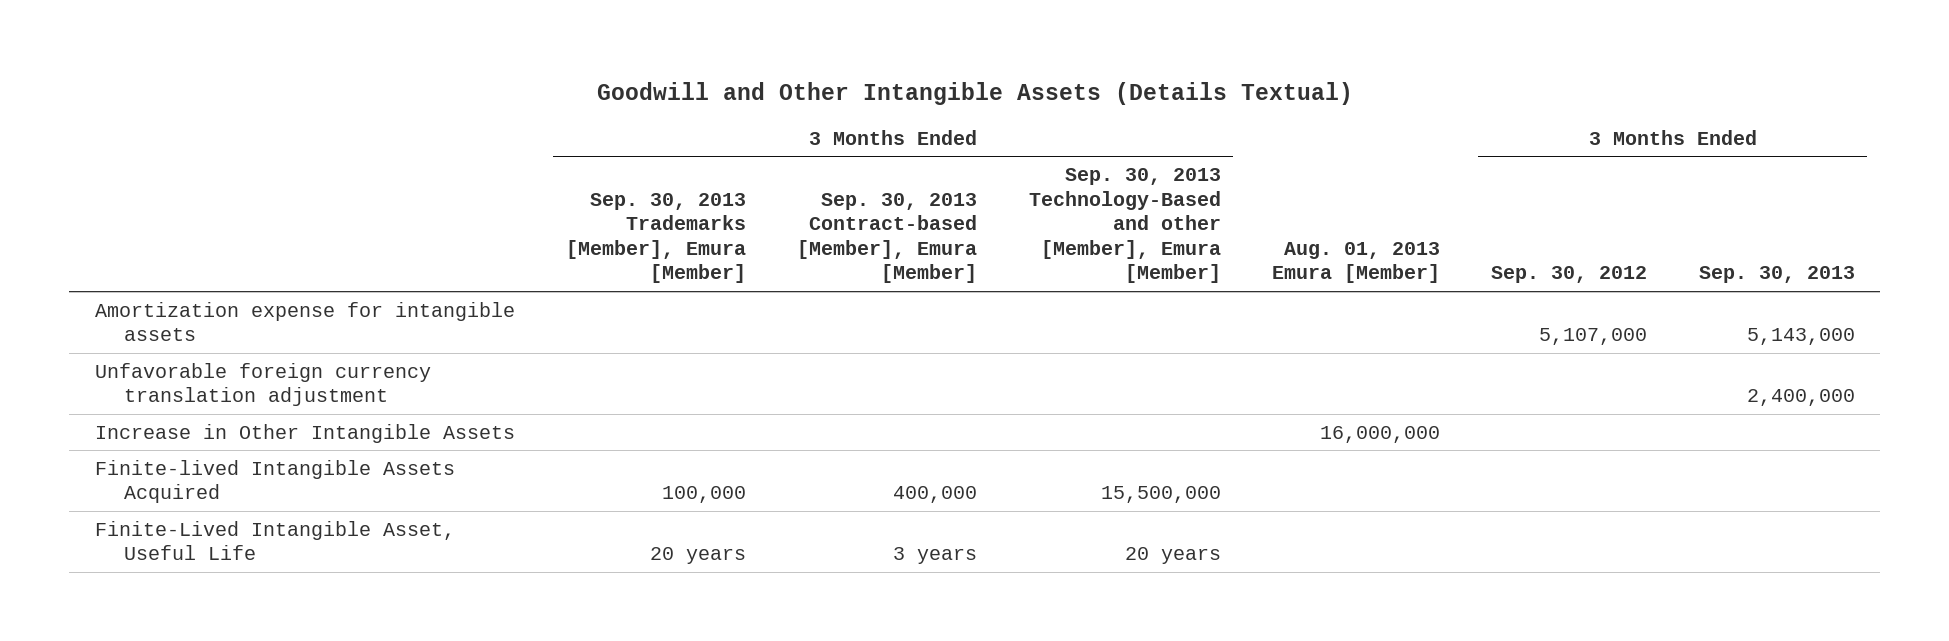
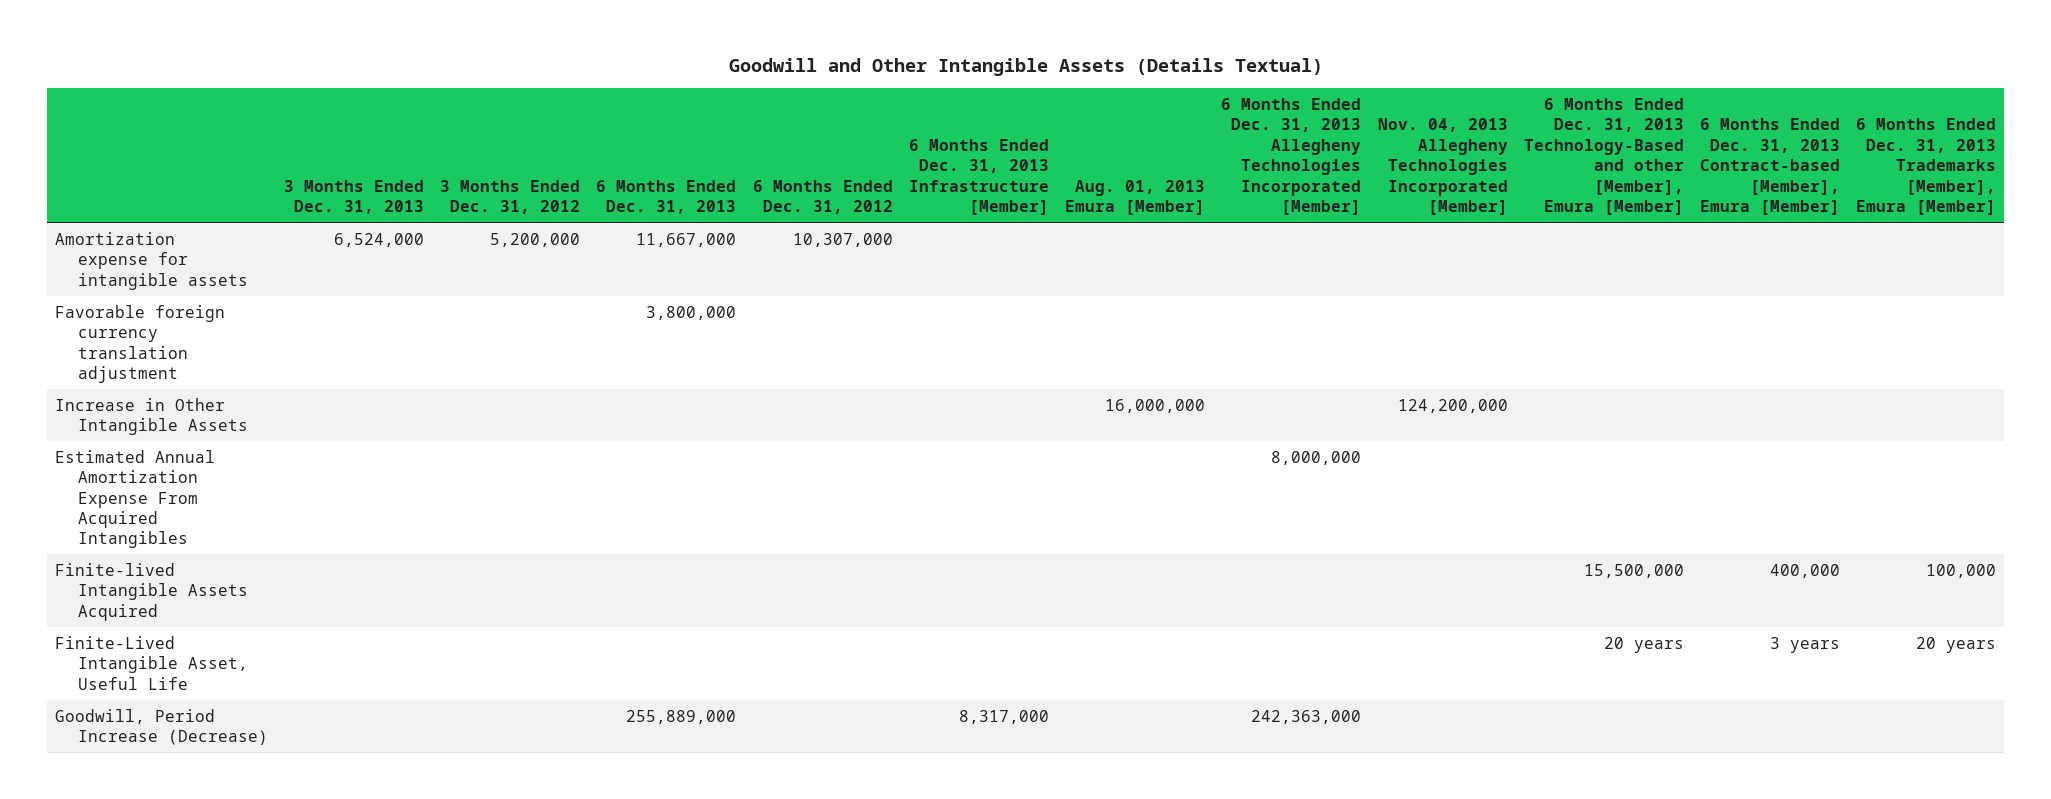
- | 3 Months Ended Sep. 30, 2013 Trademarks [Member], Emura [Member] | 3 Months Ended Sep. 30, 2013 Contract-based [Member], Emura [Member] | 3 Months Ended Sep. 30, 2013 Technology-Based and other [Member], Emura [Member] | Aug. 01, 2013 Emura [Member] | 3 Months Ended Sep. 30, 2012 | 3 Months Ended Sep. 30, 2013
+ | 3 Months Ended Dec. 31, 2013 | 3 Months Ended Dec. 31, 2012 | 6 Months Ended Dec. 31, 2013 | 6 Months Ended Dec. 31, 2012 | 6 Months Ended Dec. 31, 2013 Infrastructure [Member] | Aug. 01, 2013 Emura [Member] | 6 Months Ended Dec. 31, 2013 Allegheny Technologies Incorporated [Member] | Nov. 04, 2013 Allegheny Technologies Incorporated [Member] | 6 Months Ended Dec. 31, 2013 Technology-Based and other [Member], Emura [Member] | 6 Months Ended Dec. 31, 2013 Contract-based [Member], Emura [Member] | 6 Months Ended Dec. 31, 2013 Trademarks [Member], Emura [Member]
- Unfavorable foreign currency translation adjustment | | | | | | 2,400,000
+ Favorable foreign currency translation adjustment | | | 3,800,000 | | | | | | | |
+ Estimated Annual Amortization Expense From Acquired Intangibles | | | | | | | 8,000,000 | | | |
+ Goodwill, Period Increase (Decrease) | | | 255,889,000 | | 8,317,000 | | 242,363,000 | | | |

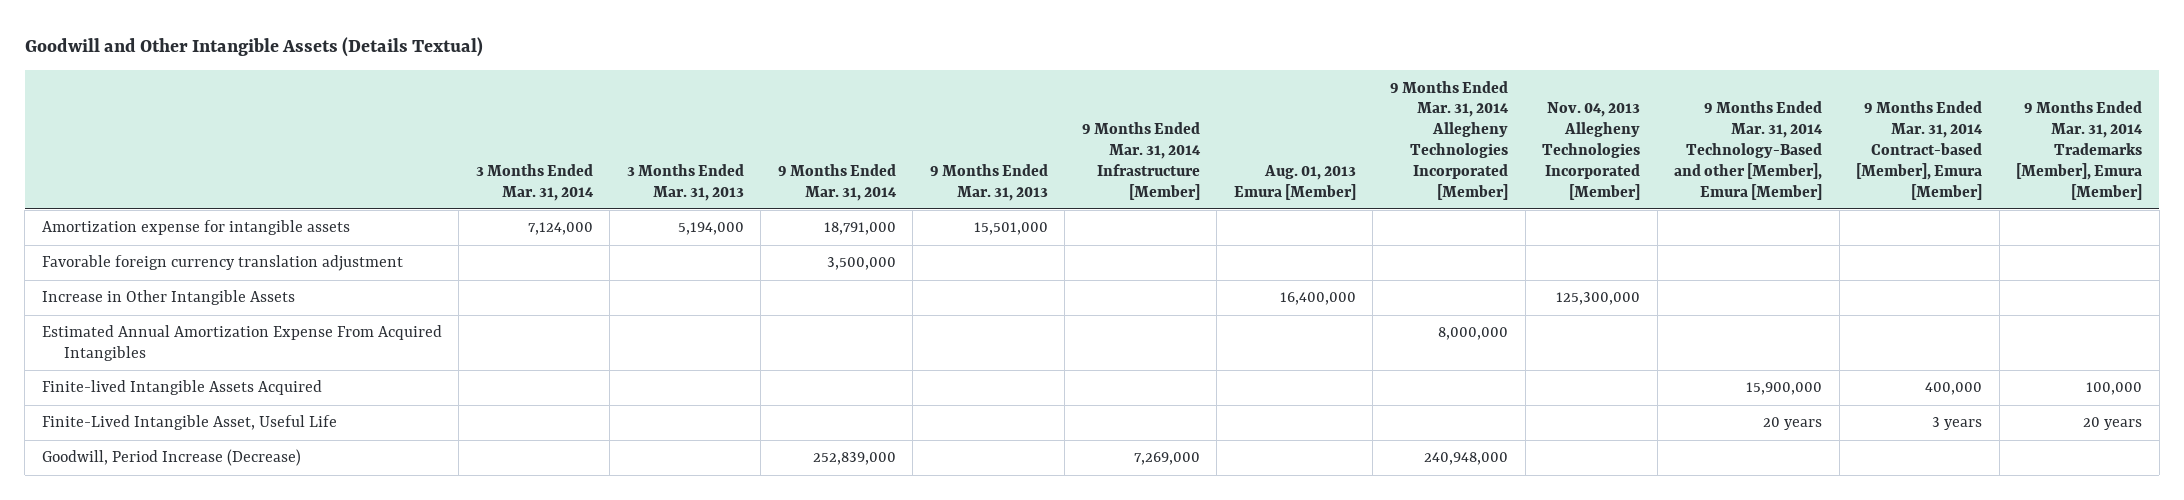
- | 3 Months Ended Dec. 31, 2013 | 3 Months Ended Dec. 31, 2012 | 6 Months Ended Dec. 31, 2013 | 6 Months Ended Dec. 31, 2012 | 6 Months Ended Dec. 31, 2013 Infrastructure [Member] | Aug. 01, 2013 Emura [Member] | 6 Months Ended Dec. 31, 2013 Allegheny Technologies Incorporated [Member] | Nov. 04, 2013 Allegheny Technologies Incorporated [Member] | 6 Months Ended Dec. 31, 2013 Technology-Based and other [Member], Emura [Member] | 6 Months Ended Dec. 31, 2013 Contract-based [Member], Emura [Member] | 6 Months Ended Dec. 31, 2013 Trademarks [Member], Emura [Member]
+ | 3 Months Ended Mar. 31, 2014 | 3 Months Ended Mar. 31, 2013 | 9 Months Ended Mar. 31, 2014 | 9 Months Ended Mar. 31, 2013 | 9 Months Ended Mar. 31, 2014 Infrastructure [Member] | Aug. 01, 2013 Emura [Member] | 9 Months Ended Mar. 31, 2014 Allegheny Technologies Incorporated [Member] | Nov. 04, 2013 Allegheny Technologies Incorporated [Member] | 9 Months Ended Mar. 31, 2014 Technology-Based and other [Member], Emura [Member] | 9 Months Ended Mar. 31, 2014 Contract-based [Member], Emura [Member] | 9 Months Ended Mar. 31, 2014 Trademarks [Member], Emura [Member]
- Increase in Other Intangible Assets | | | | | | 16,000,000 | | 124,200,000 | | |
+ Increase in Other Intangible Assets | | | | | | 16,400,000 | | 125,300,000 | | |

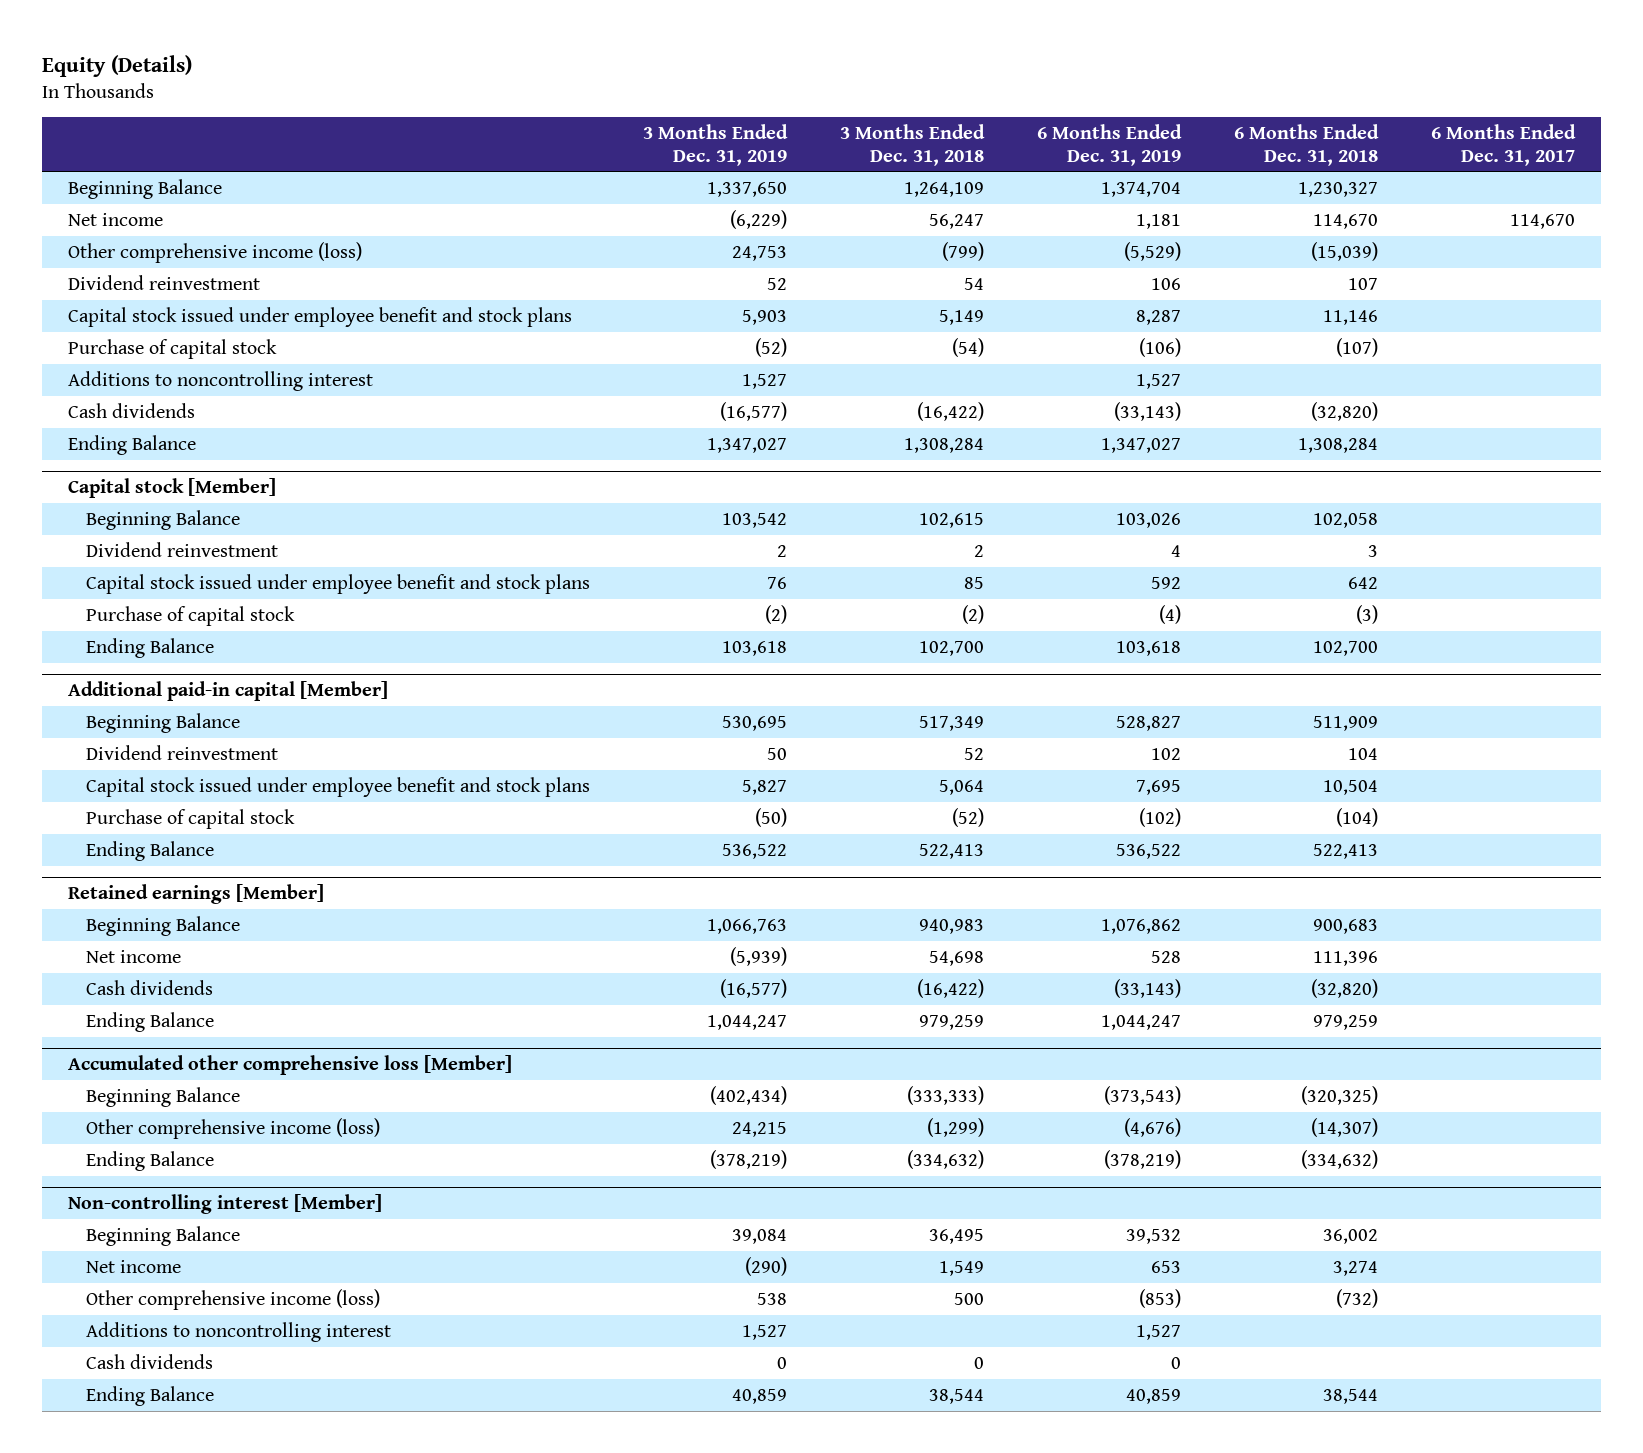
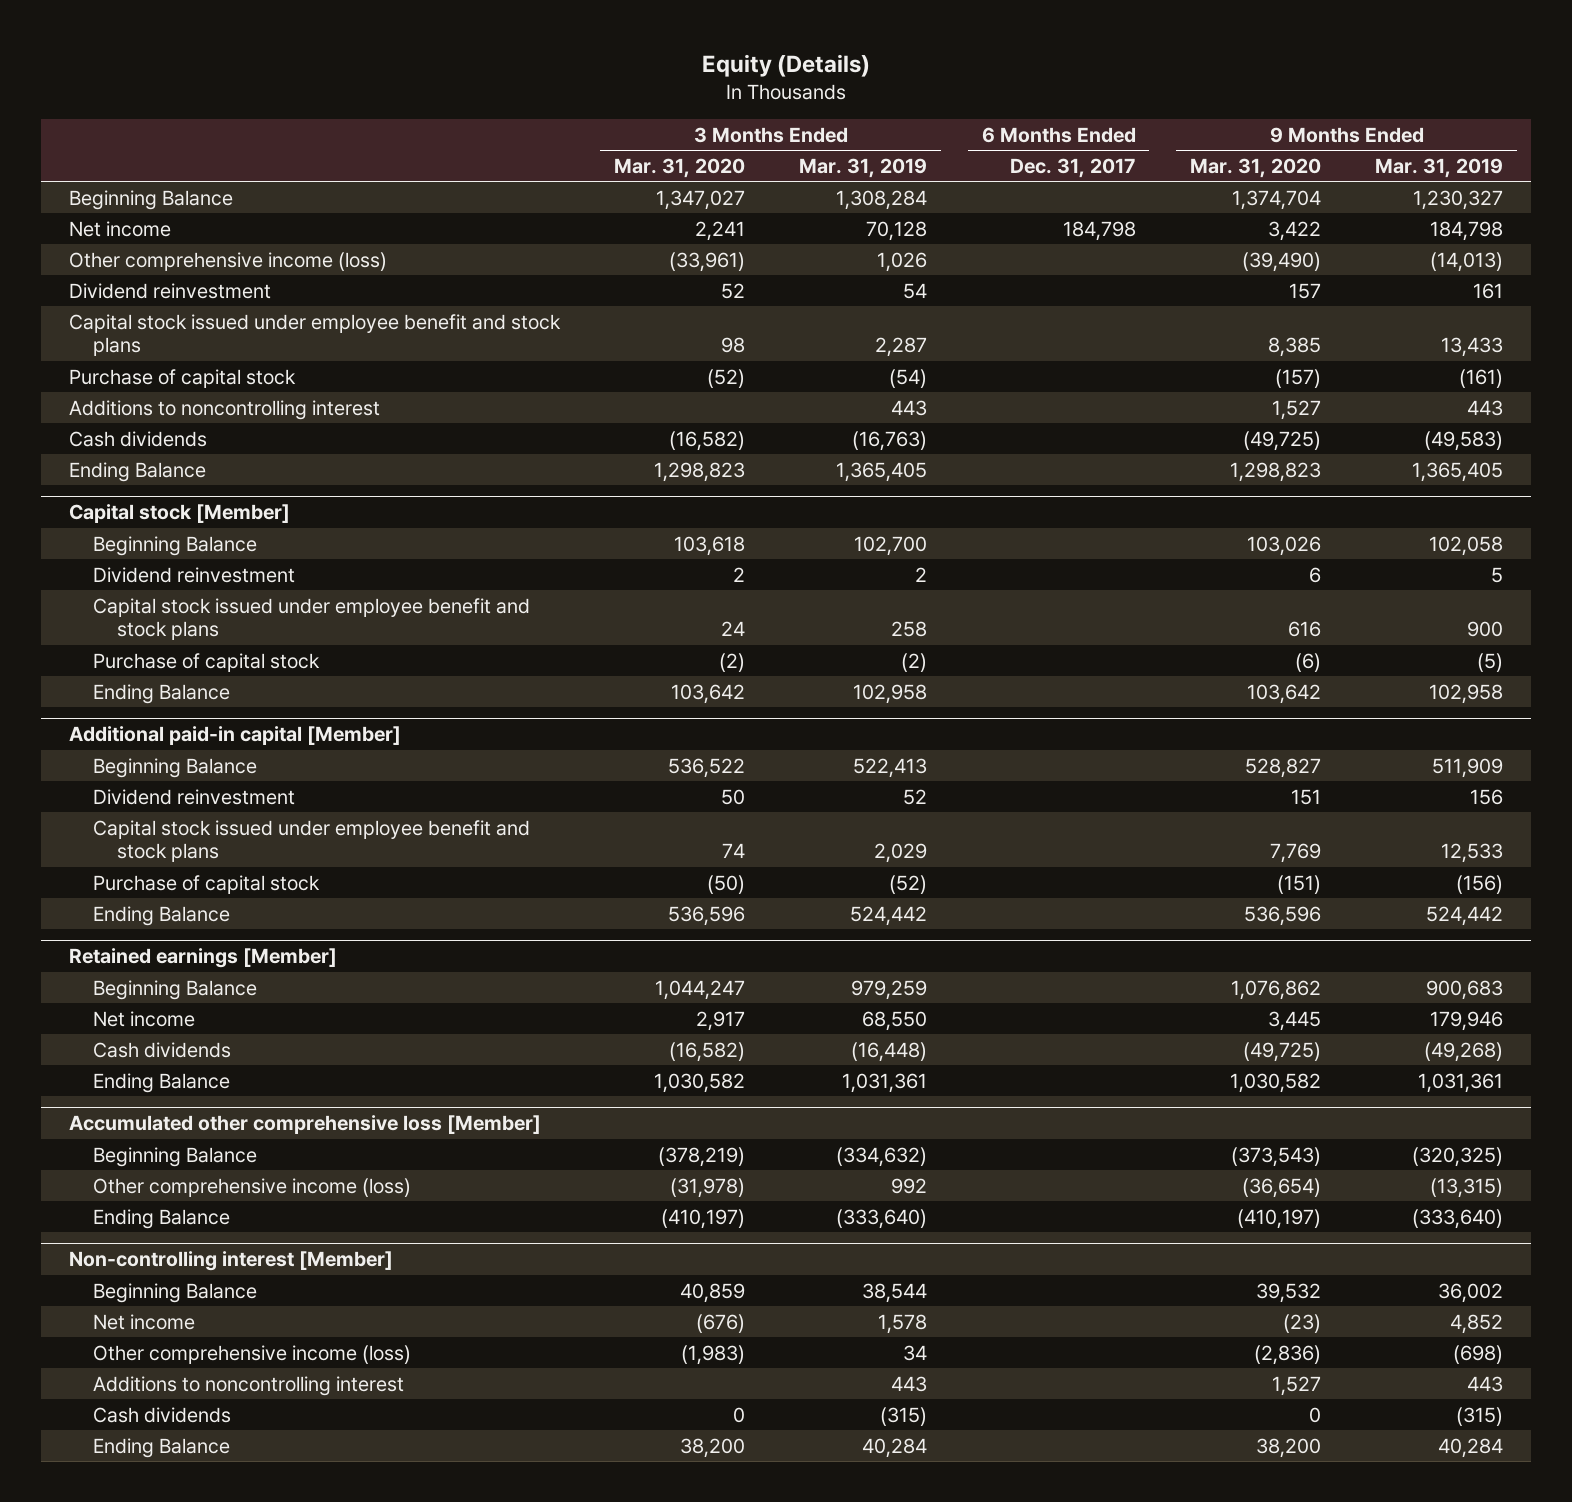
- | 3 Months Ended Dec. 31, 2019 | 3 Months Ended Dec. 31, 2018 | 6 Months Ended Dec. 31, 2019 | 6 Months Ended Dec. 31, 2018 | 6 Months Ended Dec. 31, 2017
+ | 3 Months Ended Mar. 31, 2020 | 3 Months Ended Mar. 31, 2019 | 6 Months Ended Dec. 31, 2017 | 9 Months Ended Mar. 31, 2020 | 9 Months Ended Mar. 31, 2019
- Net income | (6,229) | 56,247 | 1,181 | 114,670 | 114,670
+ Net income | 2,241 | 70,128 | 184,798 | 3,422 | 184,798

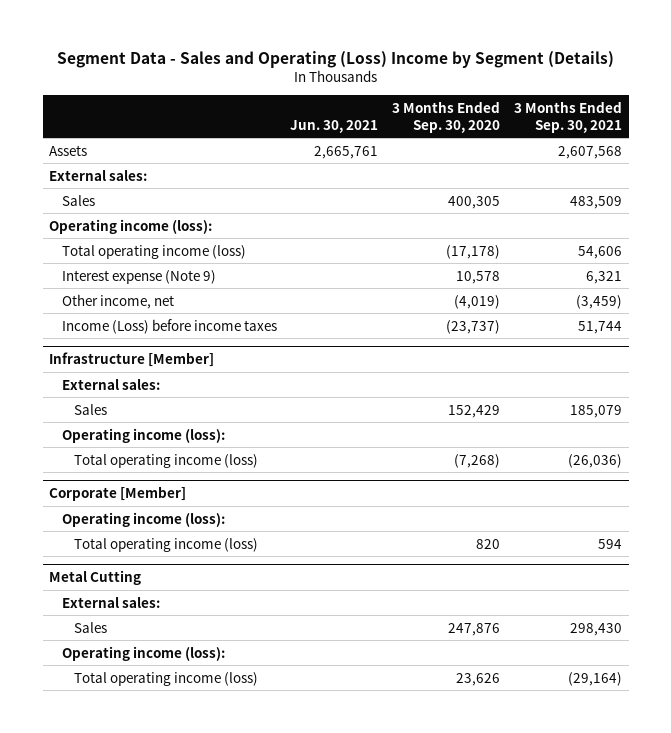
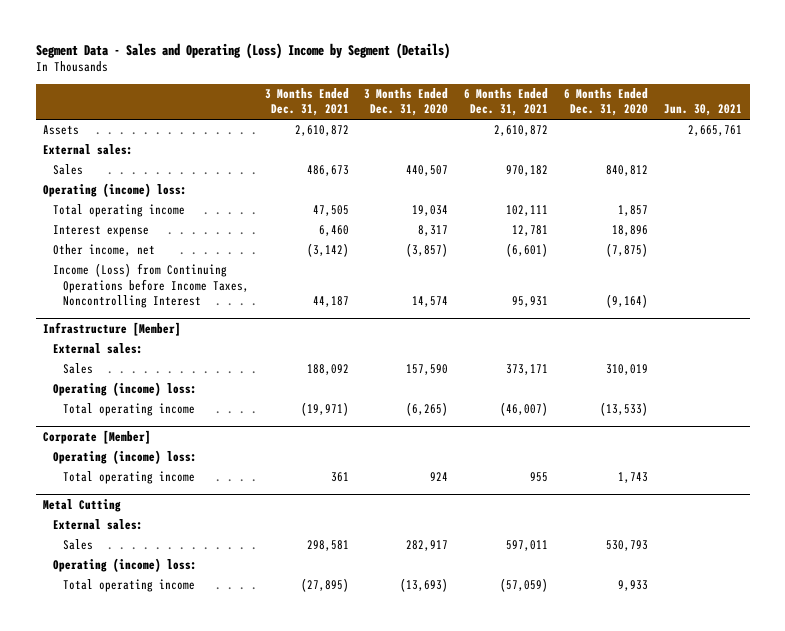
- | Jun. 30, 2021 | 3 Months Ended Sep. 30, 2020 | 3 Months Ended Sep. 30, 2021
+ | 3 Months Ended Dec. 31, 2021 | 3 Months Ended Dec. 31, 2020 | 6 Months Ended Dec. 31, 2021 | 6 Months Ended Dec. 31, 2020 | Jun. 30, 2021
- Operating income (loss):
- Total operating income (loss) | | (17,178) | 54,606
- Interest expense (Note 9) | | 10,578 | 6,321
+ Operating (income) loss:
+ Total operating income | 47,505 | 19,034 | 102,111 | 1,857 |
+ Interest expense | 6,460 | 8,317 | 12,781 | 18,896 |
- Income (Loss) before income taxes | | (23,737) | 51,744
+ Income (Loss) from Continuing Operations before Income Taxes, Noncontrolling Interest | 44,187 | 14,574 | 95,931 | (9,164) |
@ Infrastructure [Member]
- Operating income (loss):
- Total operating income (loss) | | (7,268) | (26,036)
+ Operating (income) loss:
+ Total operating income | (19,971) | (6,265) | (46,007) | (13,533) |
@ Corporate [Member]
- Operating income (loss):
- Total operating income (loss) | | 820 | 594
+ Operating (income) loss:
+ Total operating income | 361 | 924 | 955 | 1,743 |
@ Metal Cutting
- Operating income (loss):
- Total operating income (loss) | | 23,626 | (29,164)
+ Operating (income) loss:
+ Total operating income | (27,895) | (13,693) | (57,059) | 9,933 |

